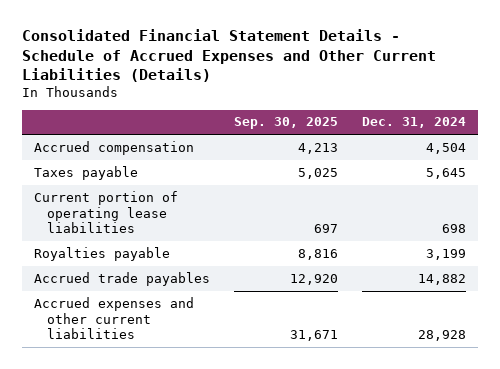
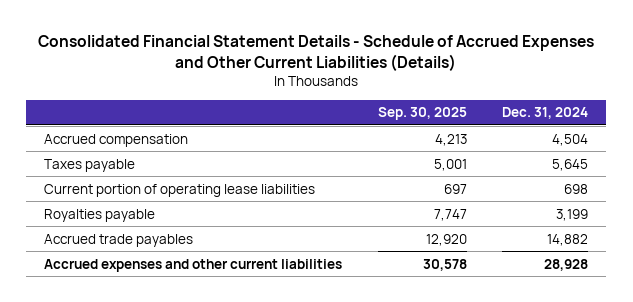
- Taxes payable | 5,025 | 5,645
+ Taxes payable | 5,001 | 5,645
- Royalties payable | 8,816 | 3,199
+ Royalties payable | 7,747 | 3,199
- Accrued expenses and other current liabilities | 31,671 | 28,928
+ Accrued expenses and other current liabilities | 30,578 | 28,928

